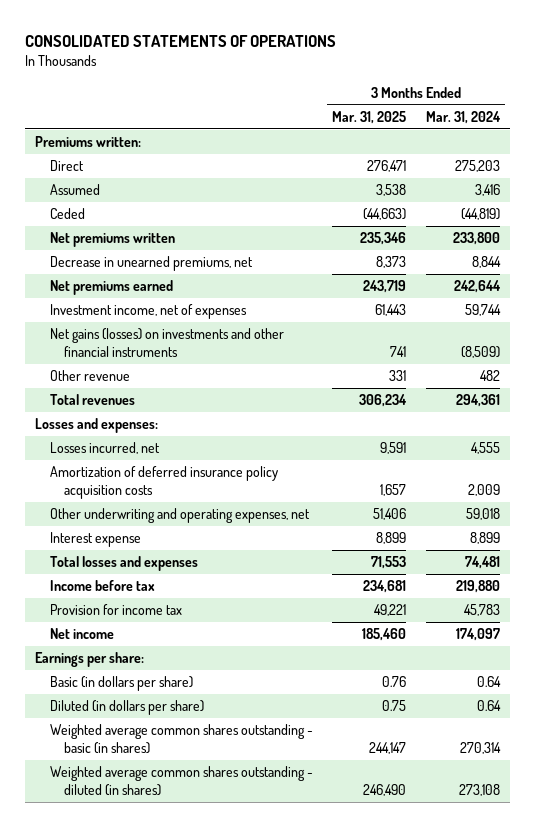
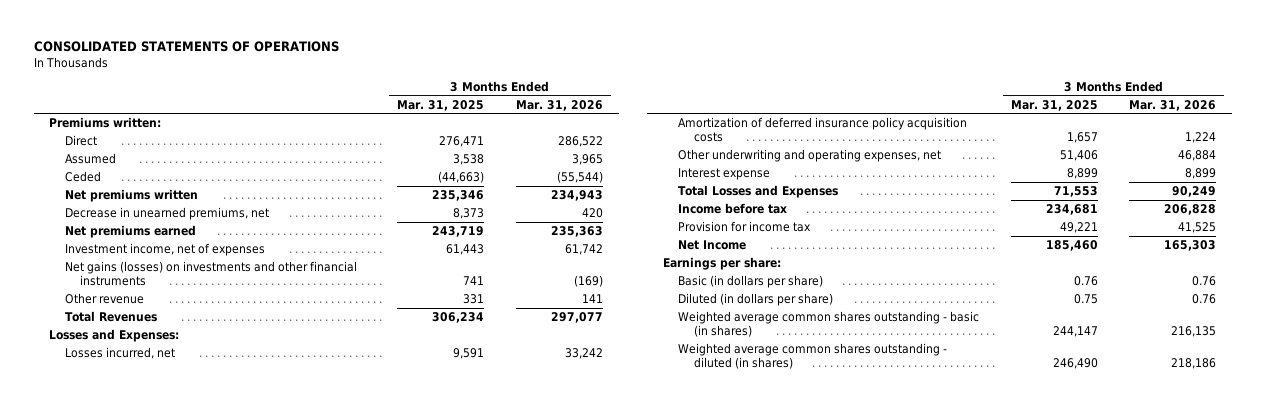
- | 3 Months Ended Mar. 31, 2025 | 3 Months Ended Mar. 31, 2024
+ | 3 Months Ended Mar. 31, 2025 | 3 Months Ended Mar. 31, 2026
- Total revenues | 306,234 | 294,361
- Losses and expenses:
+ Total Revenues | 306,234 | 297,077
+ Losses and Expenses:
- Total losses and expenses | 71,553 | 74,481
+ Total Losses and Expenses | 71,553 | 90,249
- Net income | 185,460 | 174,097
+ Net Income | 185,460 | 165,303

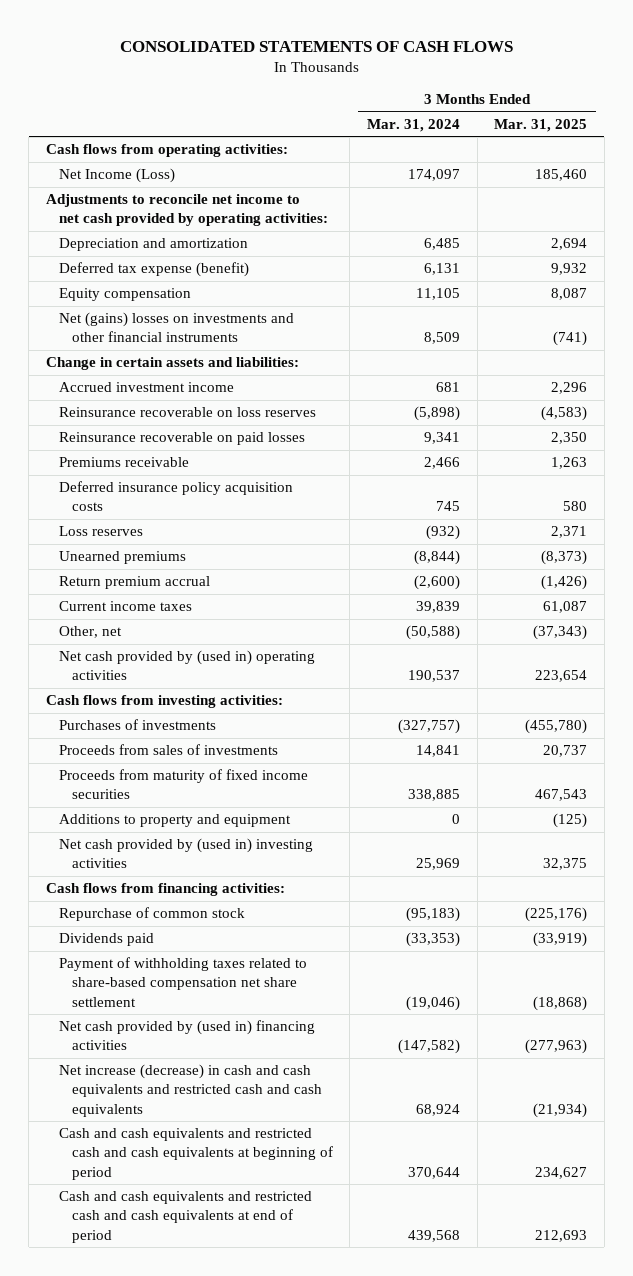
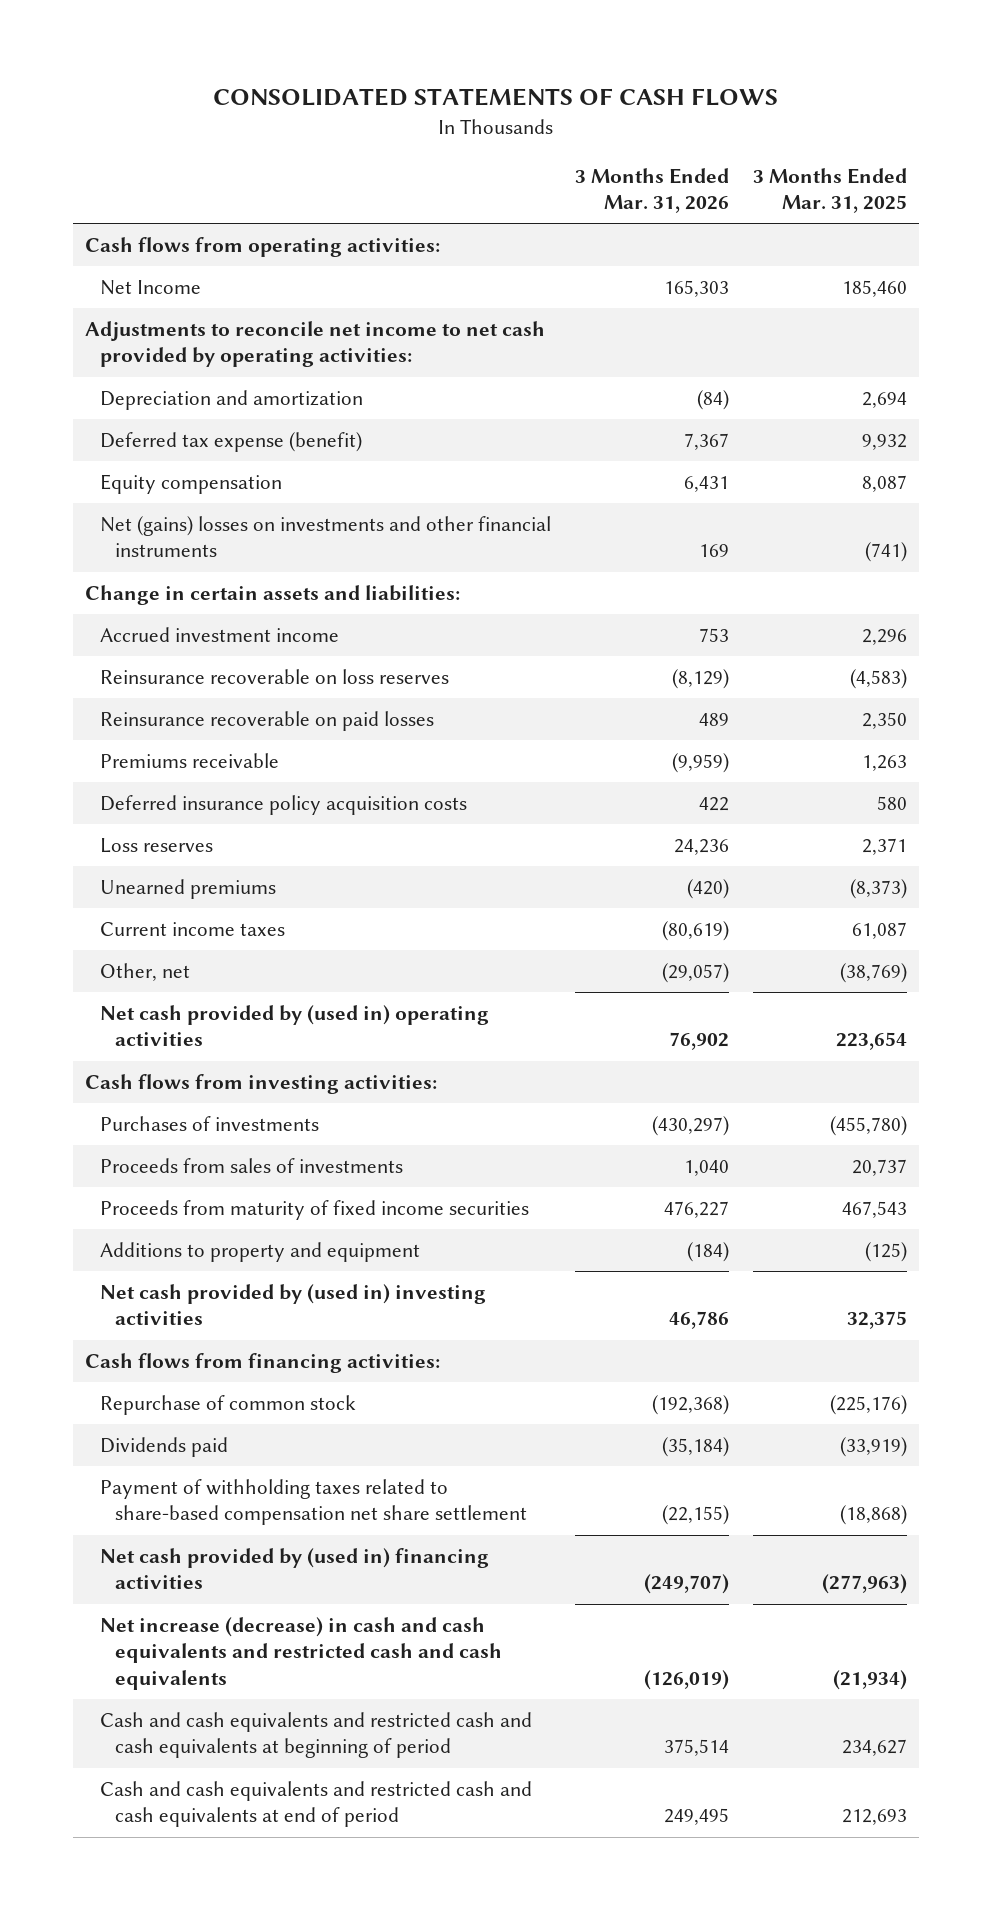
- | 3 Months Ended Mar. 31, 2024 | 3 Months Ended Mar. 31, 2025
+ | 3 Months Ended Mar. 31, 2026 | 3 Months Ended Mar. 31, 2025
- Net Income (Loss) | 174,097 | 185,460
+ Net Income | 165,303 | 185,460
- Return premium accrual | (2,600) | (1,426)
- Other, net | (50,588) | (37,343)
+ Other, net | (29,057) | (38,769)

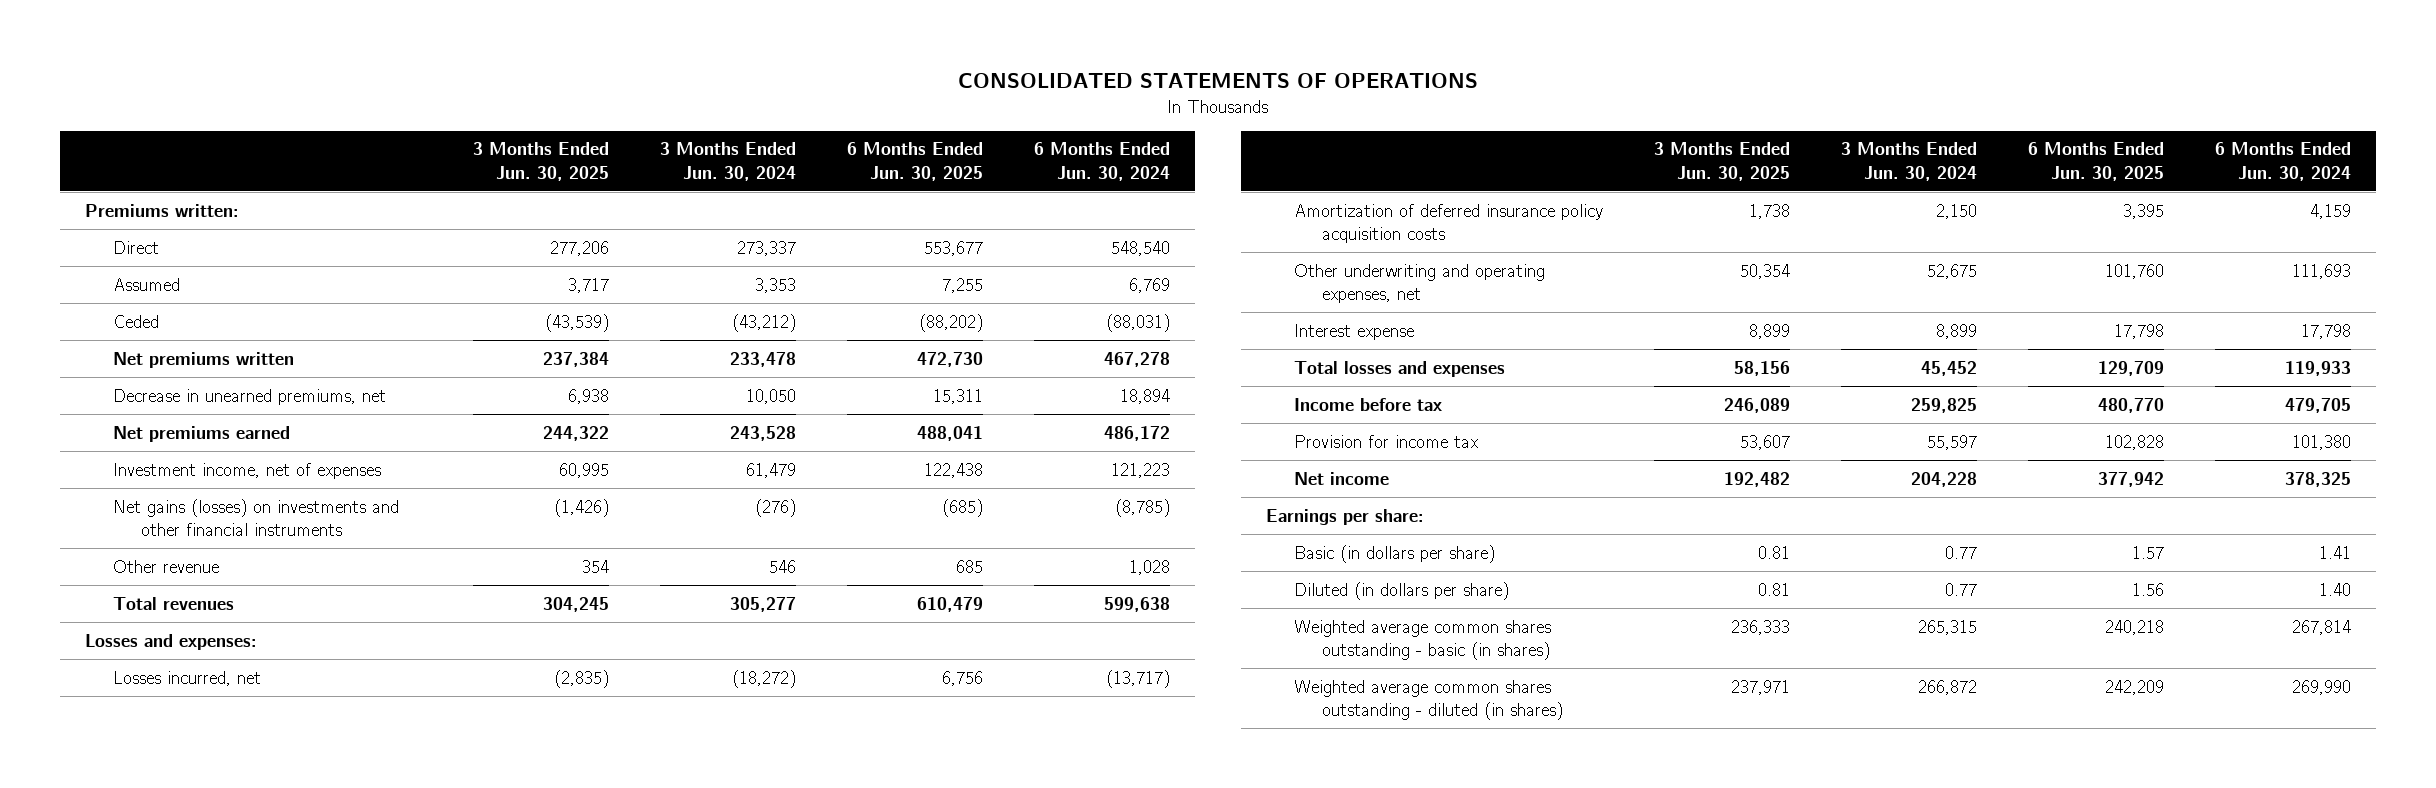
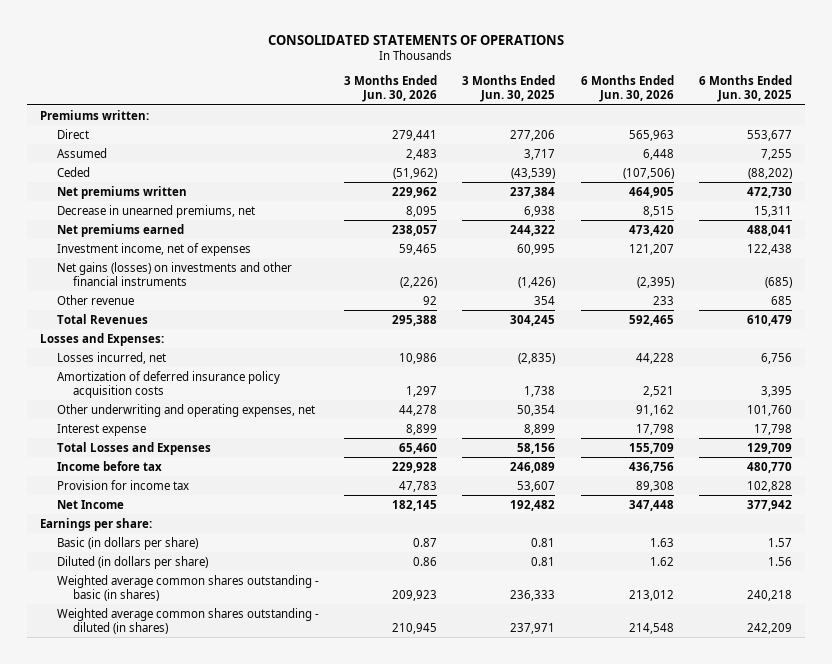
- | 3 Months Ended Jun. 30, 2025 | 3 Months Ended Jun. 30, 2024 | 6 Months Ended Jun. 30, 2025 | 6 Months Ended Jun. 30, 2024
+ | 3 Months Ended Jun. 30, 2026 | 3 Months Ended Jun. 30, 2025 | 6 Months Ended Jun. 30, 2026 | 6 Months Ended Jun. 30, 2025
- Total revenues | 304,245 | 305,277 | 610,479 | 599,638
- Losses and expenses:
+ Total Revenues | 295,388 | 304,245 | 592,465 | 610,479
+ Losses and Expenses:
- Total losses and expenses | 58,156 | 45,452 | 129,709 | 119,933
+ Total Losses and Expenses | 65,460 | 58,156 | 155,709 | 129,709
- Net income | 192,482 | 204,228 | 377,942 | 378,325
+ Net Income | 182,145 | 192,482 | 347,448 | 377,942

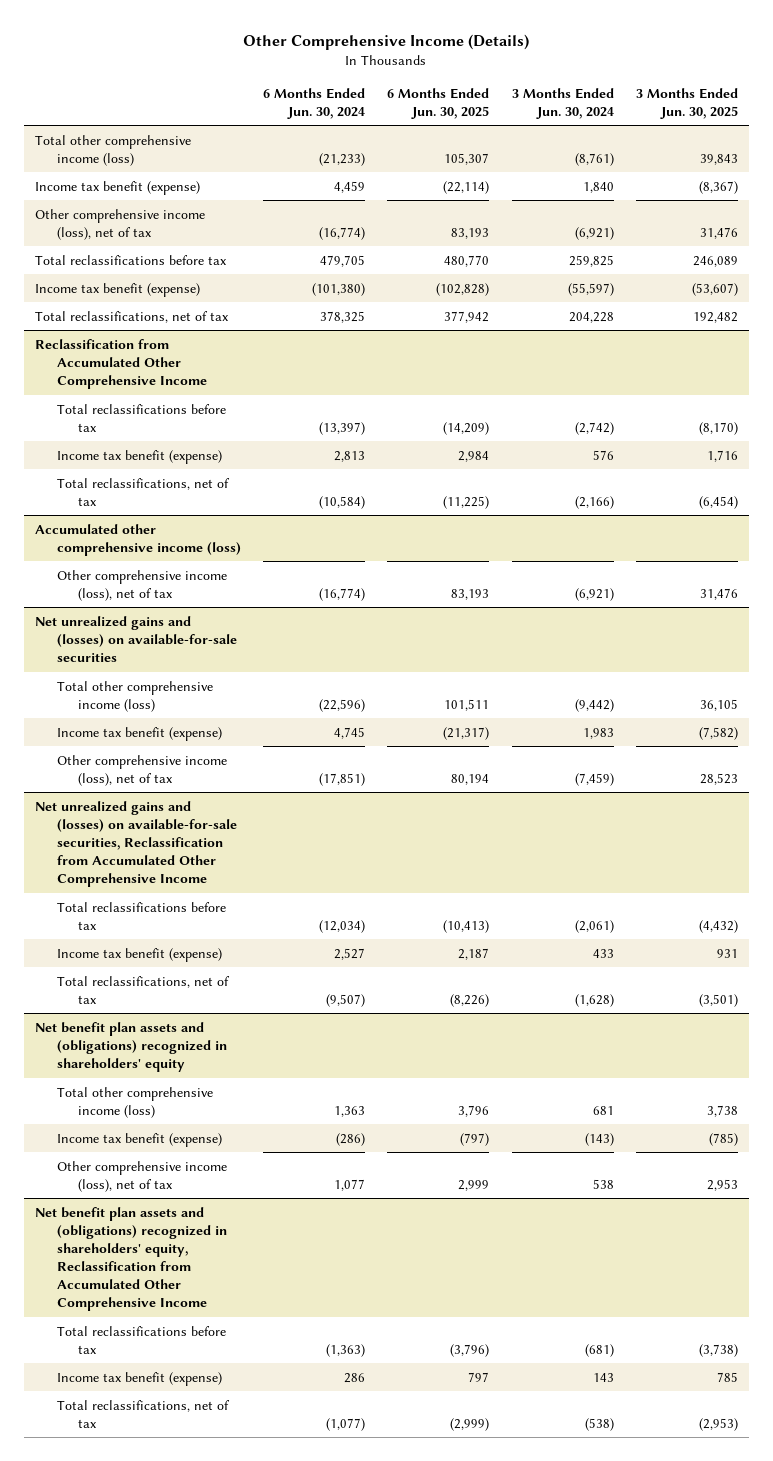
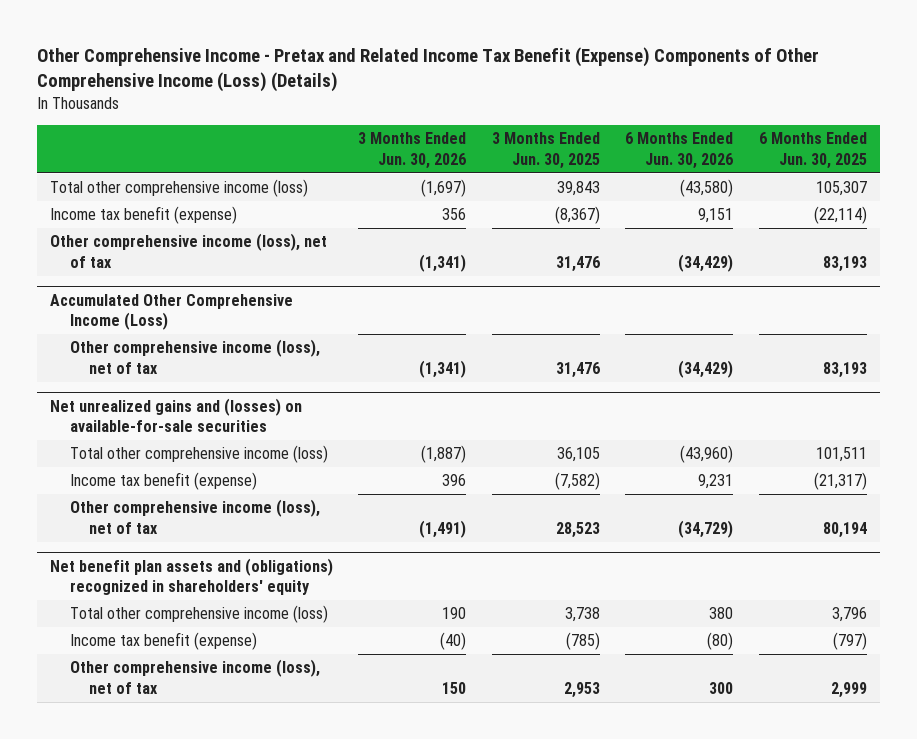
- Other Comprehensive Income (Details)
+ Other Comprehensive Income - Pretax and Related Income Tax Benefit (Expense) Components of Other Comprehensive Income (Loss) (Details)
- | 6 Months Ended Jun. 30, 2024 | 6 Months Ended Jun. 30, 2025 | 3 Months Ended Jun. 30, 2024 | 3 Months Ended Jun. 30, 2025
+ | 3 Months Ended Jun. 30, 2026 | 3 Months Ended Jun. 30, 2025 | 6 Months Ended Jun. 30, 2026 | 6 Months Ended Jun. 30, 2025
- Total reclassifications before tax | 479,705 | 480,770 | 259,825 | 246,089
- Income tax benefit (expense) | (101,380) | (102,828) | (55,597) | (53,607)
- Total reclassifications, net of tax | 378,325 | 377,942 | 204,228 | 192,482
- Reclassification from Accumulated Other Comprehensive Income
- Total reclassifications before tax | (13,397) | (14,209) | (2,742) | (8,170)
- Income tax benefit (expense) | 2,813 | 2,984 | 576 | 1,716
- Total reclassifications, net of tax | (10,584) | (11,225) | (2,166) | (6,454)
- Accumulated other comprehensive income (loss)
+ Accumulated Other Comprehensive Income (Loss)
- Net unrealized gains and (losses) on available-for-sale securities, Reclassification from Accumulated Other Comprehensive Income
- Total reclassifications before tax | (12,034) | (10,413) | (2,061) | (4,432)
- Income tax benefit (expense) | 2,527 | 2,187 | 433 | 931
- Total reclassifications, net of tax | (9,507) | (8,226) | (1,628) | (3,501)
- Net benefit plan assets and (obligations) recognized in shareholders' equity, Reclassification from Accumulated Other Comprehensive Income
- Total reclassifications before tax | (1,363) | (3,796) | (681) | (3,738)
- Income tax benefit (expense) | 286 | 797 | 143 | 785
- Total reclassifications, net of tax | (1,077) | (2,999) | (538) | (2,953)

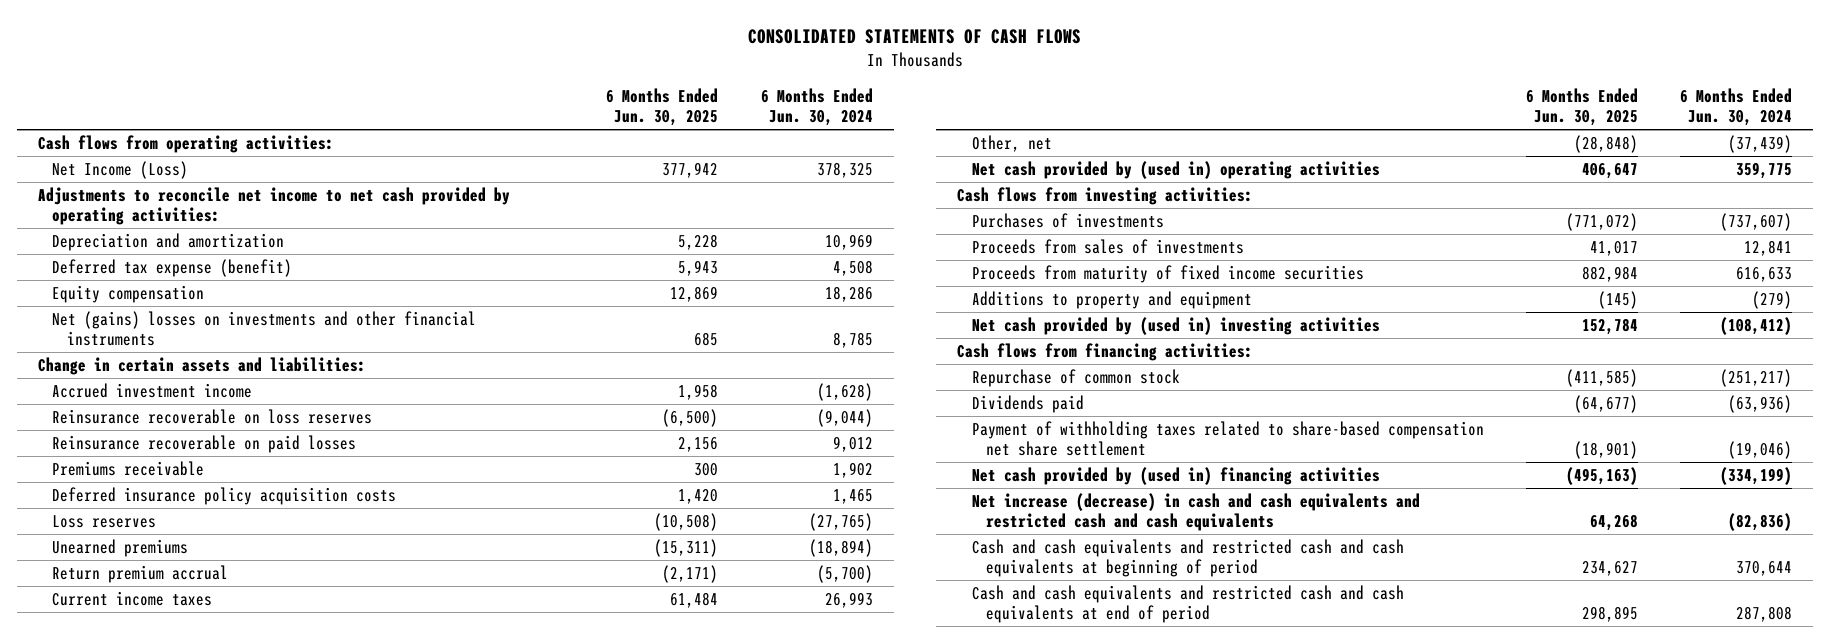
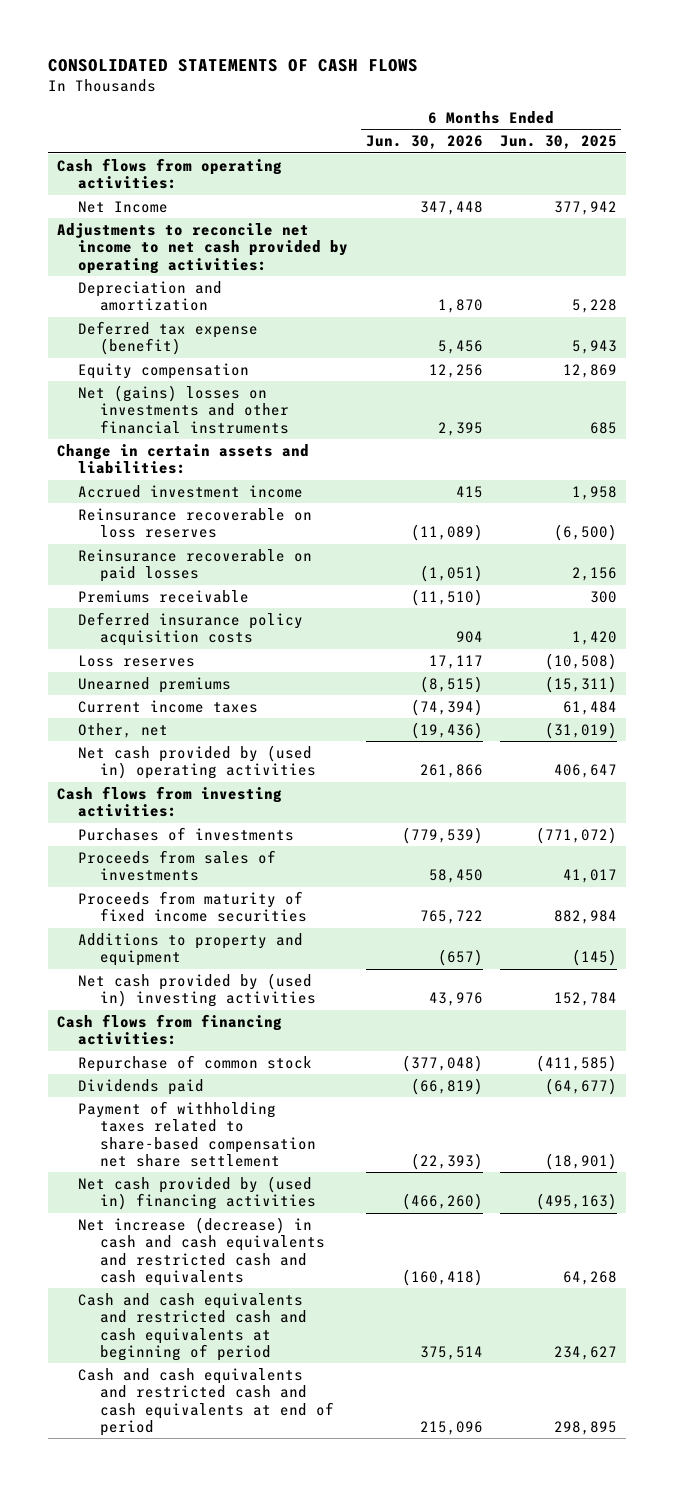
- | 6 Months Ended Jun. 30, 2025 | 6 Months Ended Jun. 30, 2024
+ | 6 Months Ended Jun. 30, 2026 | 6 Months Ended Jun. 30, 2025
- Net Income (Loss) | 377,942 | 378,325
+ Net Income | 347,448 | 377,942
- Return premium accrual | (2,171) | (5,700)
- Other, net | (28,848) | (37,439)
+ Other, net | (19,436) | (31,019)

